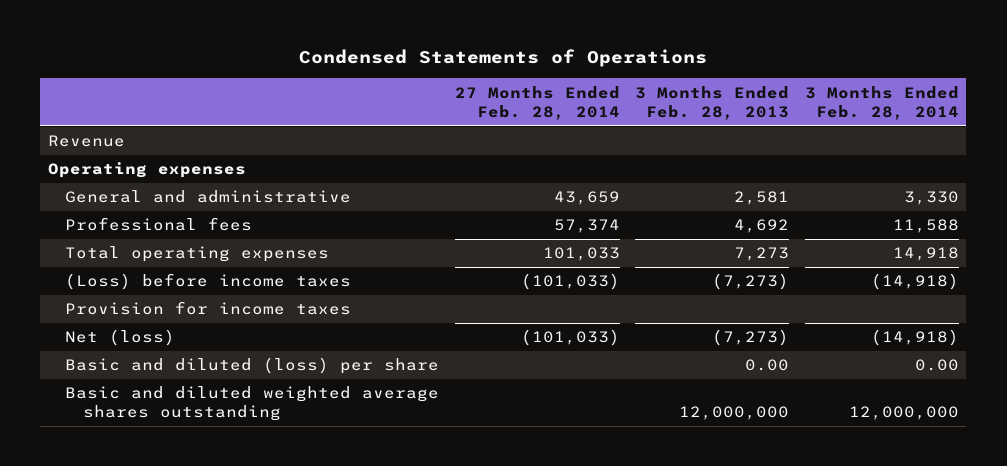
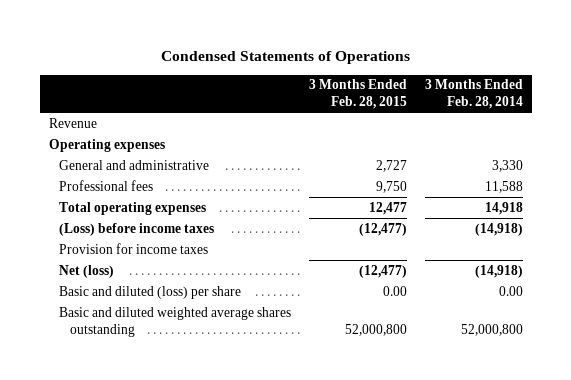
- | 27 Months Ended Feb. 28, 2014 | 3 Months Ended Feb. 28, 2013 | 3 Months Ended Feb. 28, 2014
+ | 3 Months Ended Feb. 28, 2015 | 3 Months Ended Feb. 28, 2014
- Basic and diluted weighted average shares outstanding | | 12,000,000 | 12,000,000
+ Basic and diluted weighted average shares outstanding | 52,000,800 | 52,000,800

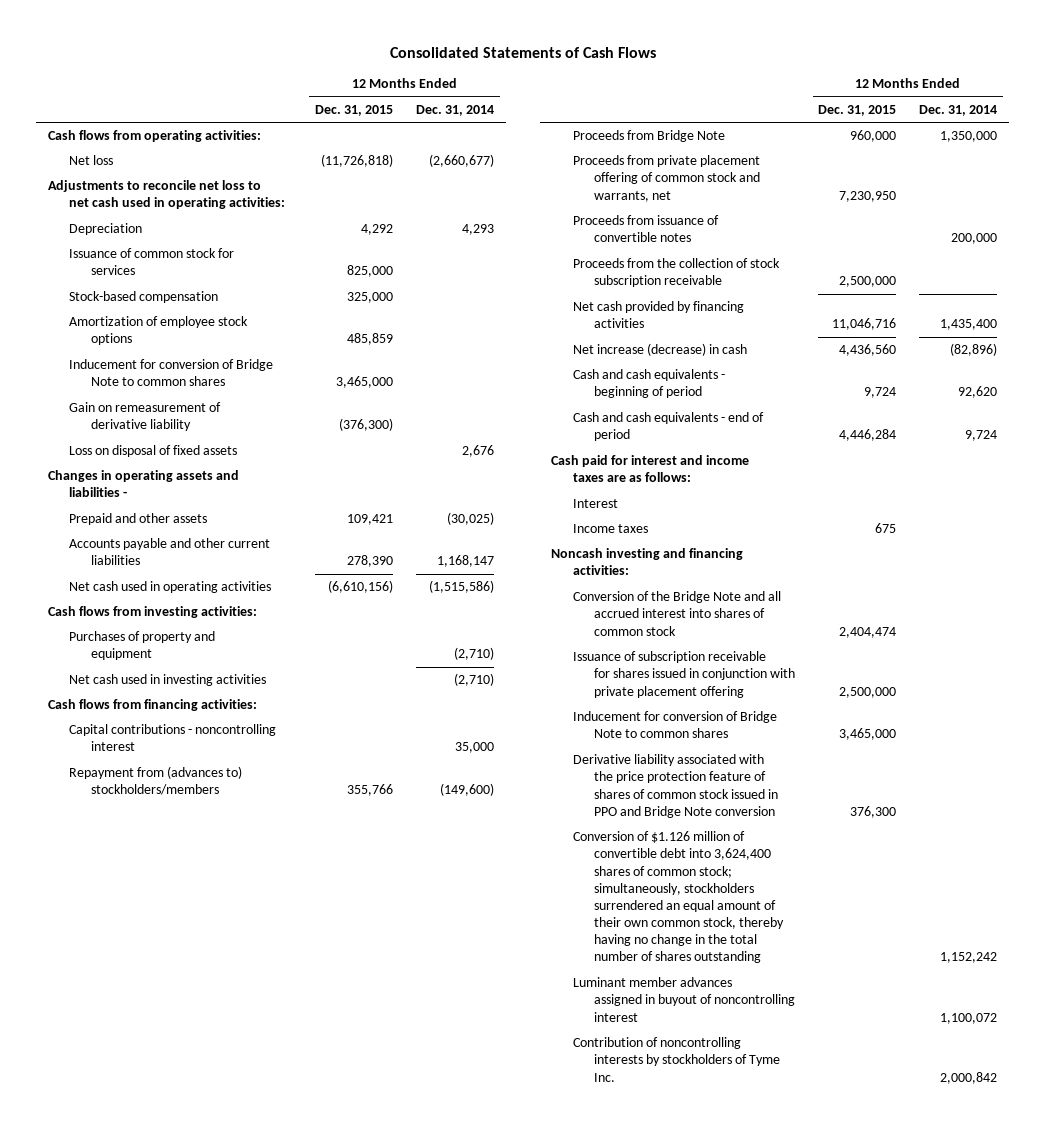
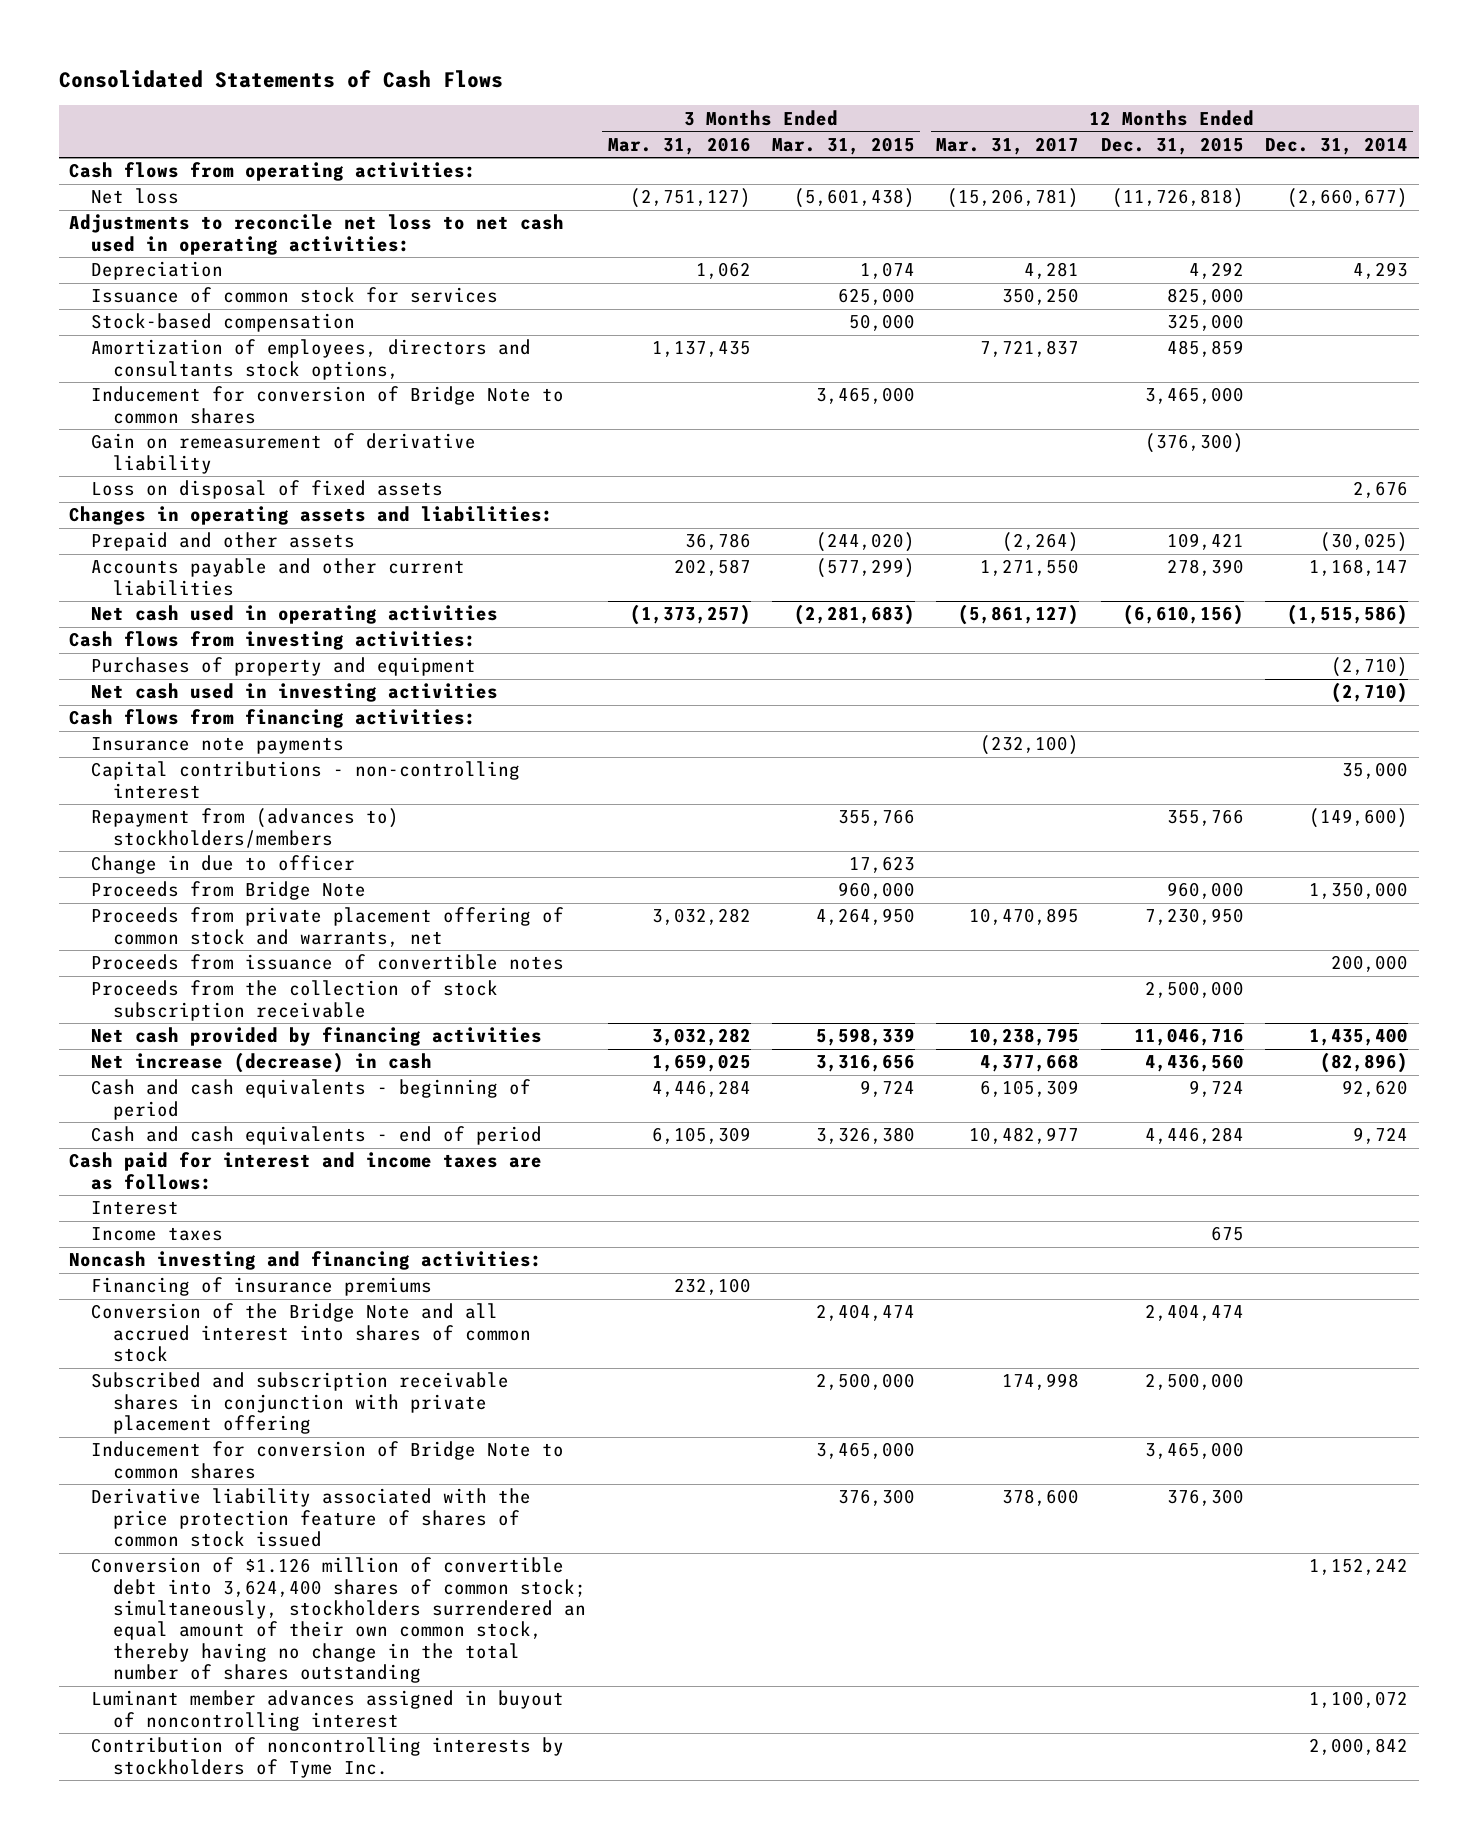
- | 12 Months Ended Dec. 31, 2015 | 12 Months Ended Dec. 31, 2014
+ | 3 Months Ended Mar. 31, 2016 | 3 Months Ended Mar. 31, 2015 | 12 Months Ended Mar. 31, 2017 | 12 Months Ended Dec. 31, 2015 | 12 Months Ended Dec. 31, 2014
- Amortization of employee stock options | 485,859 |
+ Amortization of employees, directors and consultants stock options, | 1,137,435 | | 7,721,837 | 485,859 |
- Changes in operating assets and liabilities -
+ Changes in operating assets and liabilities:
- Capital contributions - noncontrolling interest | | 35,000
+ Insurance note payments | | | (232,100) | |
+ Capital contributions - non-controlling interest | | | | | 35,000
+ Change in due to officer | | 17,623 | | |
+ Financing of insurance premiums | 232,100 | | | |
- Issuance of subscription receivable for shares issued in conjunction with private placement offering | 2,500,000 |
+ Subscribed and subscription receivable shares in conjunction with private placement offering | | 2,500,000 | 174,998 | 2,500,000 |
- Derivative liability associated with the price protection feature of shares of common stock issued in PPO and Bridge Note conversion | 376,300 |
+ Derivative liability associated with the price protection feature of shares of common stock issued | | 376,300 | 378,600 | 376,300 |

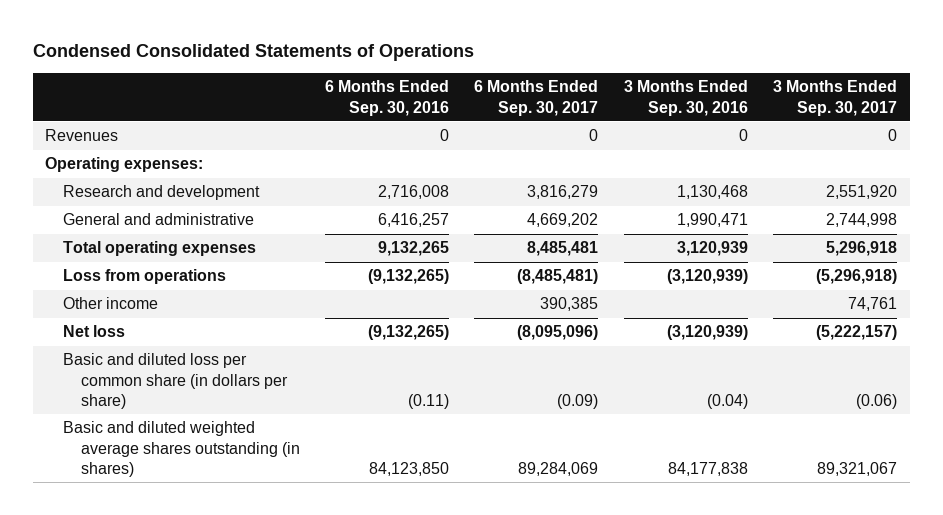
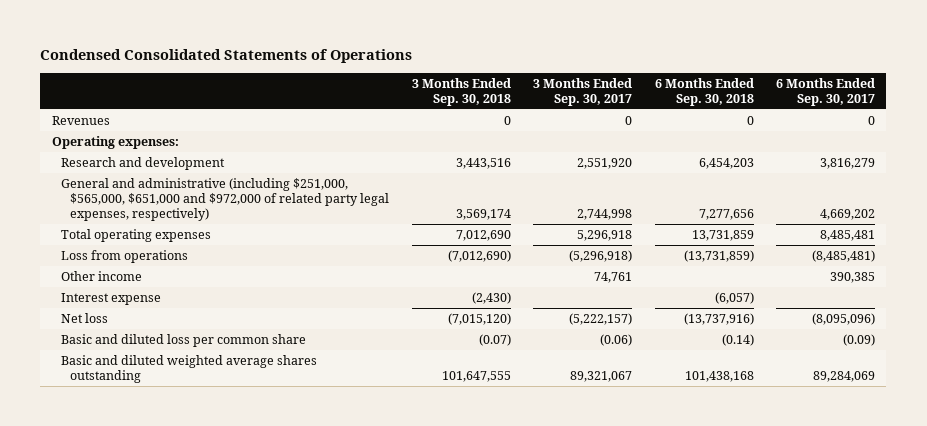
- | 6 Months Ended Sep. 30, 2016 | 6 Months Ended Sep. 30, 2017 | 3 Months Ended Sep. 30, 2016 | 3 Months Ended Sep. 30, 2017
+ | 3 Months Ended Sep. 30, 2018 | 3 Months Ended Sep. 30, 2017 | 6 Months Ended Sep. 30, 2018 | 6 Months Ended Sep. 30, 2017
- General and administrative | 6,416,257 | 4,669,202 | 1,990,471 | 2,744,998
+ General and administrative (including $251,000, $565,000, $651,000 and $972,000 of related party legal expenses, respectively) | 3,569,174 | 2,744,998 | 7,277,656 | 4,669,202
+ Interest expense | (2,430) | | (6,057) |
- Basic and diluted loss per common share (in dollars per share) | (0.11) | (0.09) | (0.04) | (0.06)
- Basic and diluted weighted average shares outstanding (in shares) | 84,123,850 | 89,284,069 | 84,177,838 | 89,321,067
+ Basic and diluted loss per common share | (0.07) | (0.06) | (0.14) | (0.09)
+ Basic and diluted weighted average shares outstanding | 101,647,555 | 89,321,067 | 101,438,168 | 89,284,069

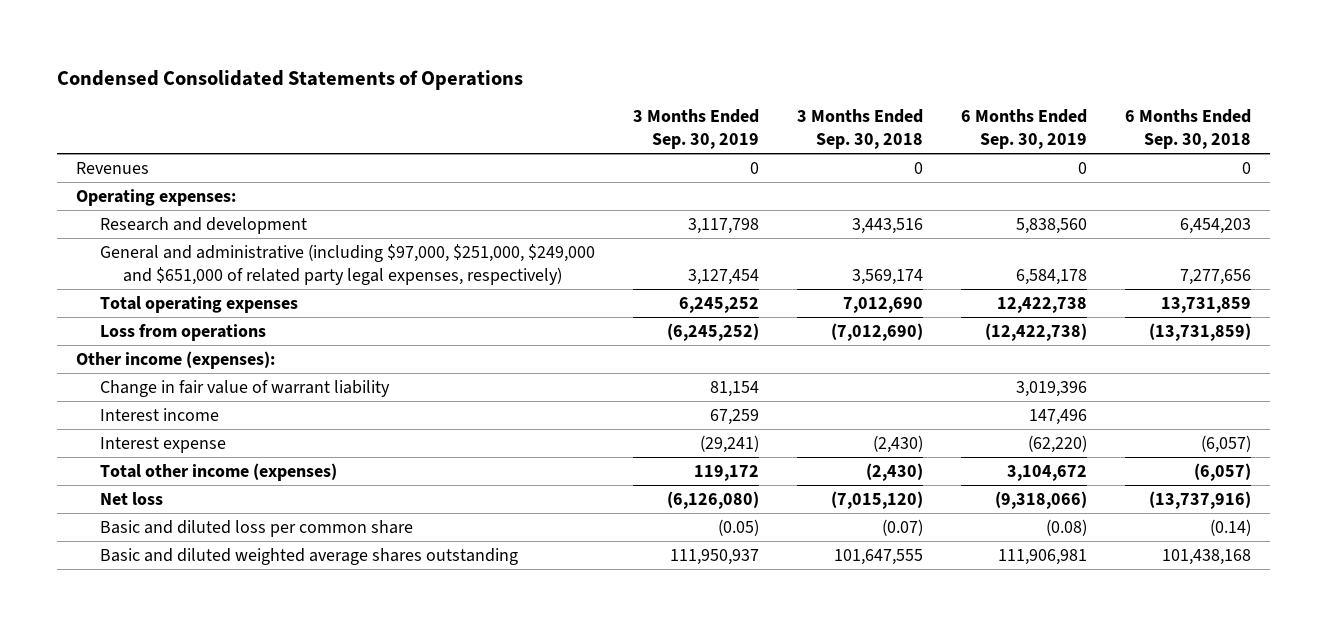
- | 3 Months Ended Sep. 30, 2018 | 3 Months Ended Sep. 30, 2017 | 6 Months Ended Sep. 30, 2018 | 6 Months Ended Sep. 30, 2017
+ | 3 Months Ended Sep. 30, 2019 | 3 Months Ended Sep. 30, 2018 | 6 Months Ended Sep. 30, 2019 | 6 Months Ended Sep. 30, 2018
- General and administrative (including $251,000, $565,000, $651,000 and $972,000 of related party legal expenses, respectively) | 3,569,174 | 2,744,998 | 7,277,656 | 4,669,202
+ General and administrative (including $97,000, $251,000, $249,000 and $651,000 of related party legal expenses, respectively) | 3,127,454 | 3,569,174 | 6,584,178 | 7,277,656
- Other income | | 74,761 | | 390,385
+ Other income (expenses):
+ Change in fair value of warrant liability | 81,154 | | 3,019,396 |
+ Interest income | 67,259 | | 147,496 |
+ Total other income (expenses) | 119,172 | (2,430) | 3,104,672 | (6,057)

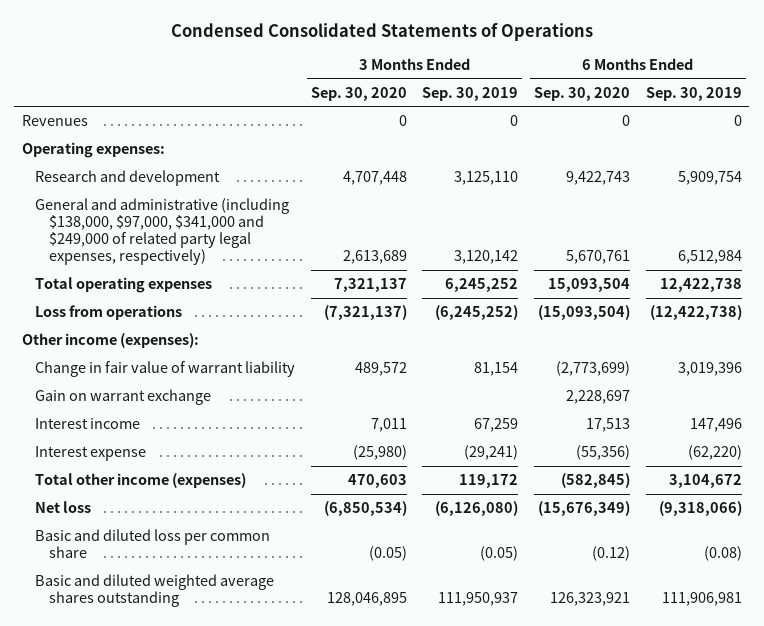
- | 3 Months Ended Sep. 30, 2019 | 3 Months Ended Sep. 30, 2018 | 6 Months Ended Sep. 30, 2019 | 6 Months Ended Sep. 30, 2018
+ | 3 Months Ended Sep. 30, 2020 | 3 Months Ended Sep. 30, 2019 | 6 Months Ended Sep. 30, 2020 | 6 Months Ended Sep. 30, 2019
- Research and development | 3,117,798 | 3,443,516 | 5,838,560 | 6,454,203
- General and administrative (including $97,000, $251,000, $249,000 and $651,000 of related party legal expenses, respectively) | 3,127,454 | 3,569,174 | 6,584,178 | 7,277,656
+ Research and development | 4,707,448 | 3,125,110 | 9,422,743 | 5,909,754
+ General and administrative (including $138,000, $97,000, $341,000 and $249,000 of related party legal expenses, respectively) | 2,613,689 | 3,120,142 | 5,670,761 | 6,512,984
+ Gain on warrant exchange | | | 2,228,697 |

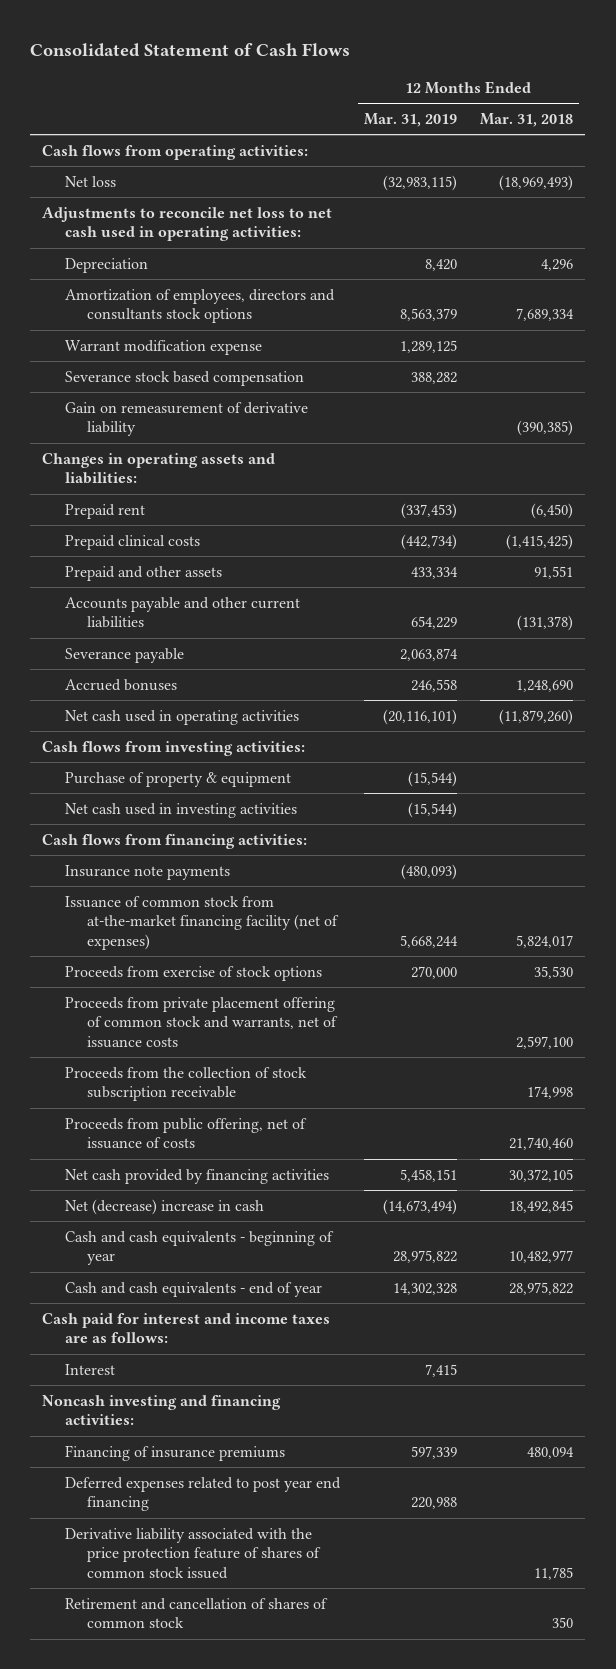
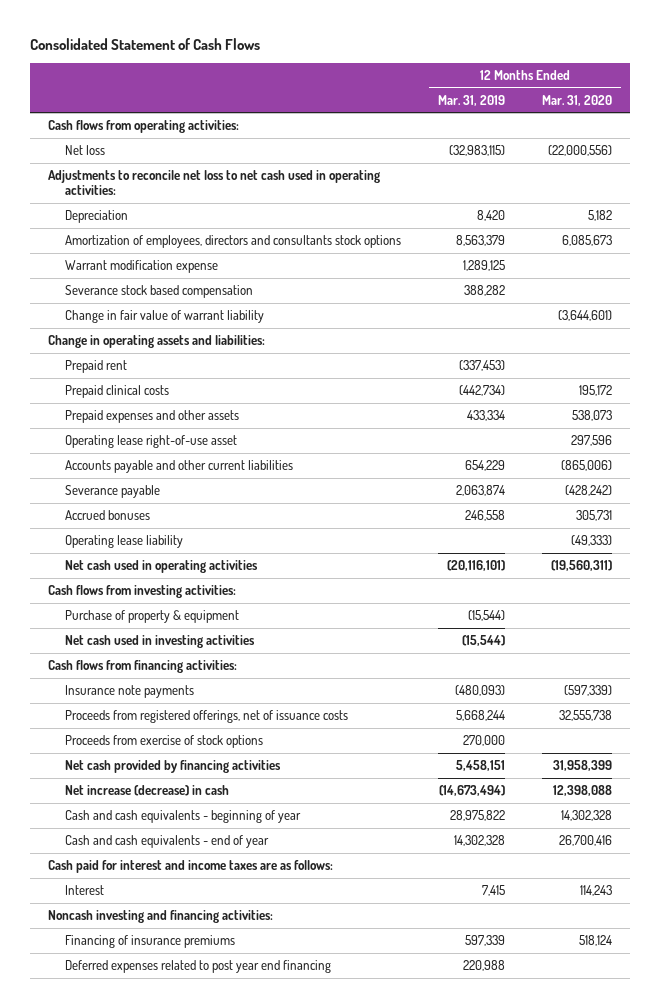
- | 12 Months Ended Mar. 31, 2019 | 12 Months Ended Mar. 31, 2018
+ | 12 Months Ended Mar. 31, 2019 | 12 Months Ended Mar. 31, 2020
- Gain on remeasurement of derivative liability | | (390,385)
- Changes in operating assets and liabilities:
+ Change in fair value of warrant liability | | (3,644,601)
+ Change in operating assets and liabilities:
- Prepaid and other assets | 433,334 | 91,551
+ Prepaid expenses and other assets | 433,334 | 538,073
+ Operating lease right-of-use asset | | 297,596
+ Operating lease liability | | (49,333)
- Issuance of common stock from at-the-market financing facility (net of expenses) | 5,668,244 | 5,824,017
+ Proceeds from registered offerings, net of issuance costs | 5,668,244 | 32,555,738
- Proceeds from private placement offering of common stock and warrants, net of issuance costs | | 2,597,100
- Proceeds from the collection of stock subscription receivable | | 174,998
- Proceeds from public offering, net of issuance of costs | | 21,740,460
- Net (decrease) increase in cash | (14,673,494) | 18,492,845
+ Net increase (decrease) in cash | (14,673,494) | 12,398,088
- Derivative liability associated with the price protection feature of shares of common stock issued | | 11,785
- Retirement and cancellation of shares of common stock | | 350

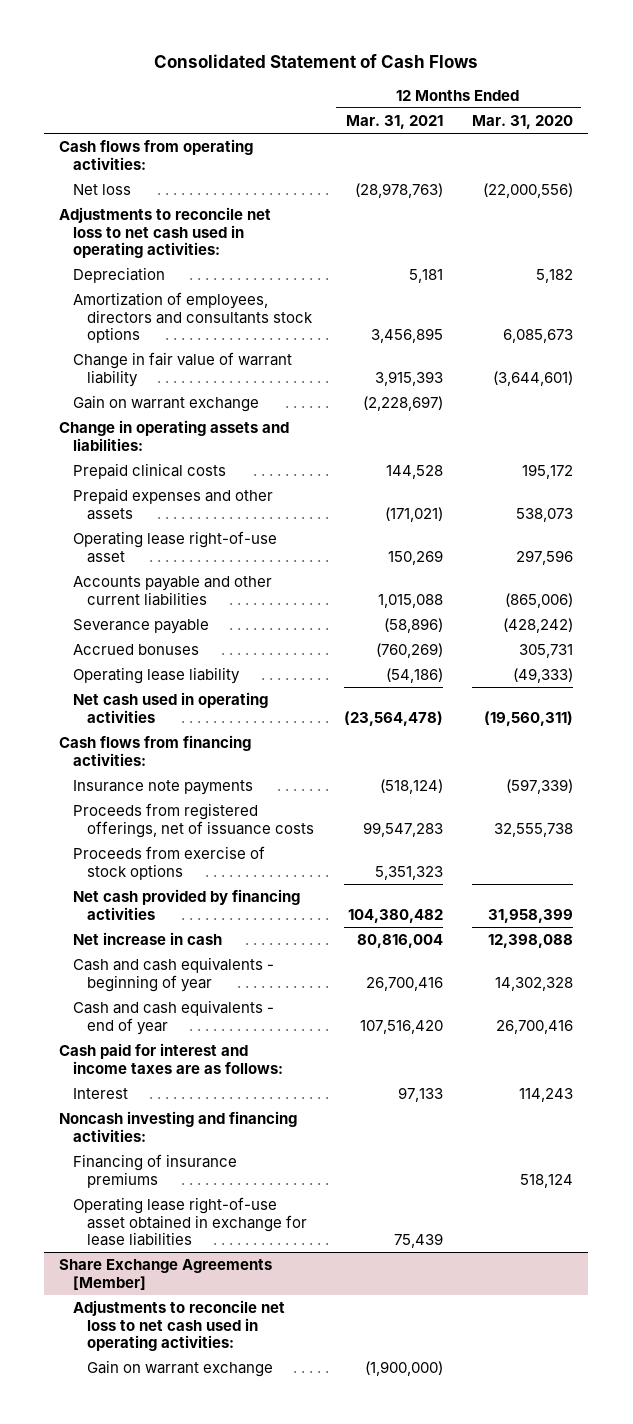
- | 12 Months Ended Mar. 31, 2019 | 12 Months Ended Mar. 31, 2020
+ | 12 Months Ended Mar. 31, 2021 | 12 Months Ended Mar. 31, 2020
- Warrant modification expense | 1,289,125 |
- Severance stock based compensation | 388,282 |
+ Gain on warrant exchange | (2,228,697) |
- Prepaid rent | (337,453) |
- Cash flows from investing activities:
- Purchase of property & equipment | (15,544) |
- Net cash used in investing activities | (15,544) |
- Net increase (decrease) in cash | (14,673,494) | 12,398,088
+ Net increase in cash | 80,816,004 | 12,398,088
- Deferred expenses related to post year end financing | 220,988 |
+ Operating lease right-of-use asset obtained in exchange for lease liabilities | 75,439 |
+ Share Exchange Agreements [Member]
+ Adjustments to reconcile net loss to net cash used in operating activities:
+ Gain on warrant exchange | (1,900,000) |

